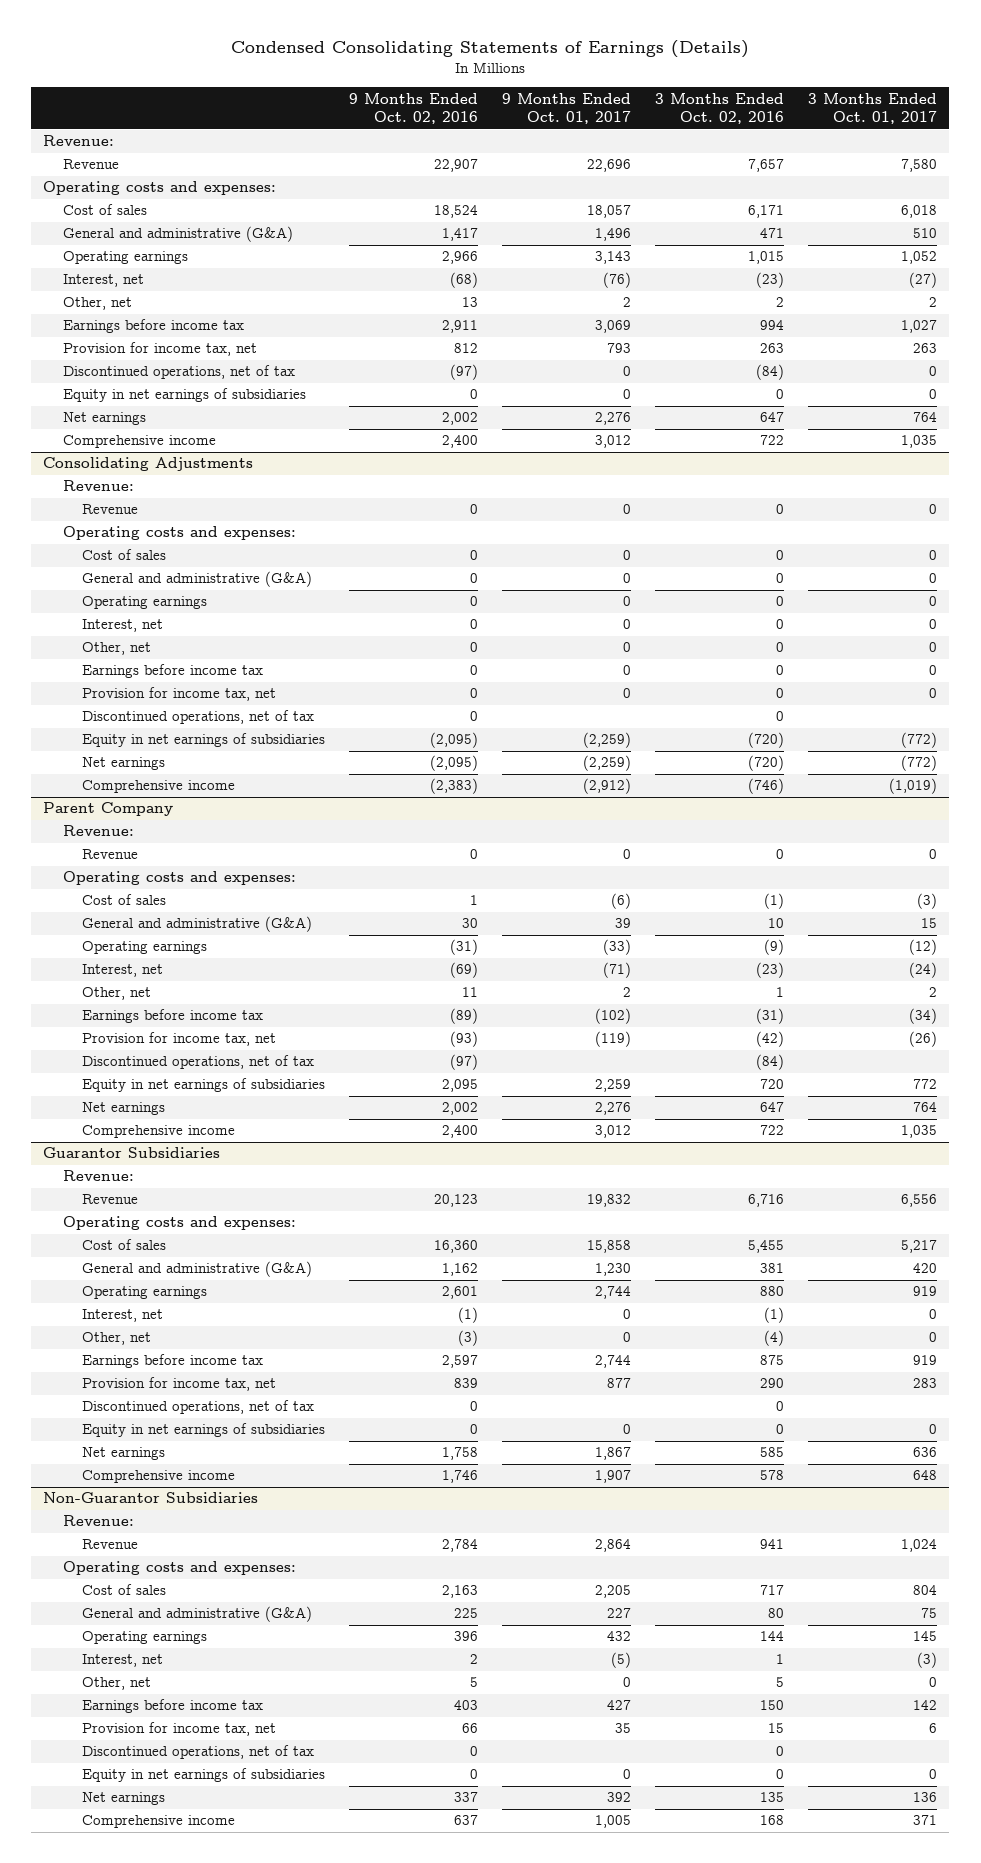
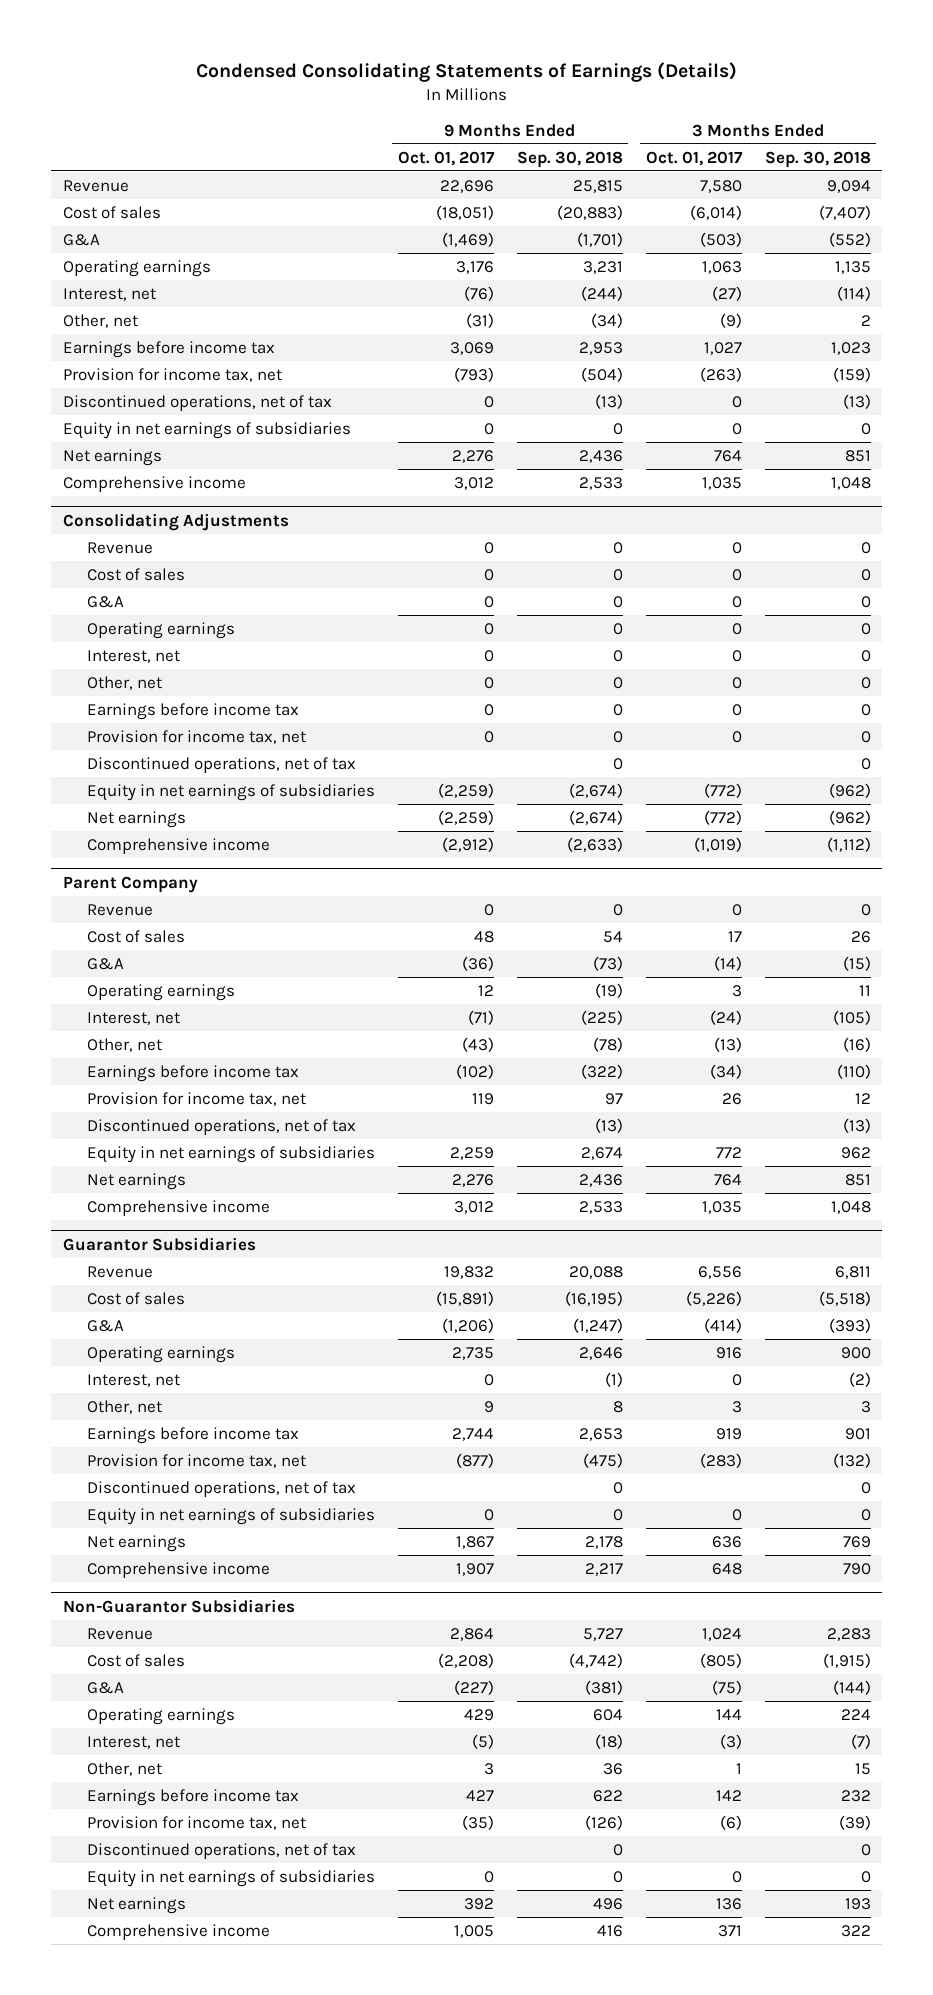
- | 9 Months Ended Oct. 02, 2016 | 9 Months Ended Oct. 01, 2017 | 3 Months Ended Oct. 02, 2016 | 3 Months Ended Oct. 01, 2017
+ | 9 Months Ended Oct. 01, 2017 | 9 Months Ended Sep. 30, 2018 | 3 Months Ended Oct. 01, 2017 | 3 Months Ended Sep. 30, 2018
- Revenue:
- Operating costs and expenses:
- Cost of sales | 18,524 | 18,057 | 6,171 | 6,018
- General and administrative (G&A) | 1,417 | 1,496 | 471 | 510
- Operating earnings | 2,966 | 3,143 | 1,015 | 1,052
+ Cost of sales | (18,051) | (20,883) | (6,014) | (7,407)
+ G&A | (1,469) | (1,701) | (503) | (552)
+ Operating earnings | 3,176 | 3,231 | 1,063 | 1,135
- Other, net | 13 | 2 | 2 | 2
+ Other, net | (31) | (34) | (9) | 2
- Provision for income tax, net | 812 | 793 | 263 | 263
+ Provision for income tax, net | (793) | (504) | (263) | (159)
@ Consolidating Adjustments
- Revenue:
- Operating costs and expenses:
- General and administrative (G&A) | 0 | 0 | 0 | 0
+ G&A | 0 | 0 | 0 | 0
@ Parent Company
- Revenue:
- Operating costs and expenses:
- Cost of sales | 1 | (6) | (1) | (3)
- General and administrative (G&A) | 30 | 39 | 10 | 15
- Operating earnings | (31) | (33) | (9) | (12)
+ Cost of sales | 48 | 54 | 17 | 26
+ G&A | (36) | (73) | (14) | (15)
+ Operating earnings | 12 | (19) | 3 | 11
- Other, net | 11 | 2 | 1 | 2
+ Other, net | (43) | (78) | (13) | (16)
- Provision for income tax, net | (93) | (119) | (42) | (26)
+ Provision for income tax, net | 119 | 97 | 26 | 12
@ Guarantor Subsidiaries
- Revenue:
- Operating costs and expenses:
- Cost of sales | 16,360 | 15,858 | 5,455 | 5,217
- General and administrative (G&A) | 1,162 | 1,230 | 381 | 420
- Operating earnings | 2,601 | 2,744 | 880 | 919
+ Cost of sales | (15,891) | (16,195) | (5,226) | (5,518)
+ G&A | (1,206) | (1,247) | (414) | (393)
+ Operating earnings | 2,735 | 2,646 | 916 | 900
- Other, net | (3) | 0 | (4) | 0
+ Other, net | 9 | 8 | 3 | 3
- Provision for income tax, net | 839 | 877 | 290 | 283
+ Provision for income tax, net | (877) | (475) | (283) | (132)
@ Non-Guarantor Subsidiaries
- Revenue:
- Operating costs and expenses:
- Cost of sales | 2,163 | 2,205 | 717 | 804
- General and administrative (G&A) | 225 | 227 | 80 | 75
- Operating earnings | 396 | 432 | 144 | 145
+ Cost of sales | (2,208) | (4,742) | (805) | (1,915)
+ G&A | (227) | (381) | (75) | (144)
+ Operating earnings | 429 | 604 | 144 | 224
- Other, net | 5 | 0 | 5 | 0
+ Other, net | 3 | 36 | 1 | 15
- Provision for income tax, net | 66 | 35 | 15 | 6
+ Provision for income tax, net | (35) | (126) | (6) | (39)

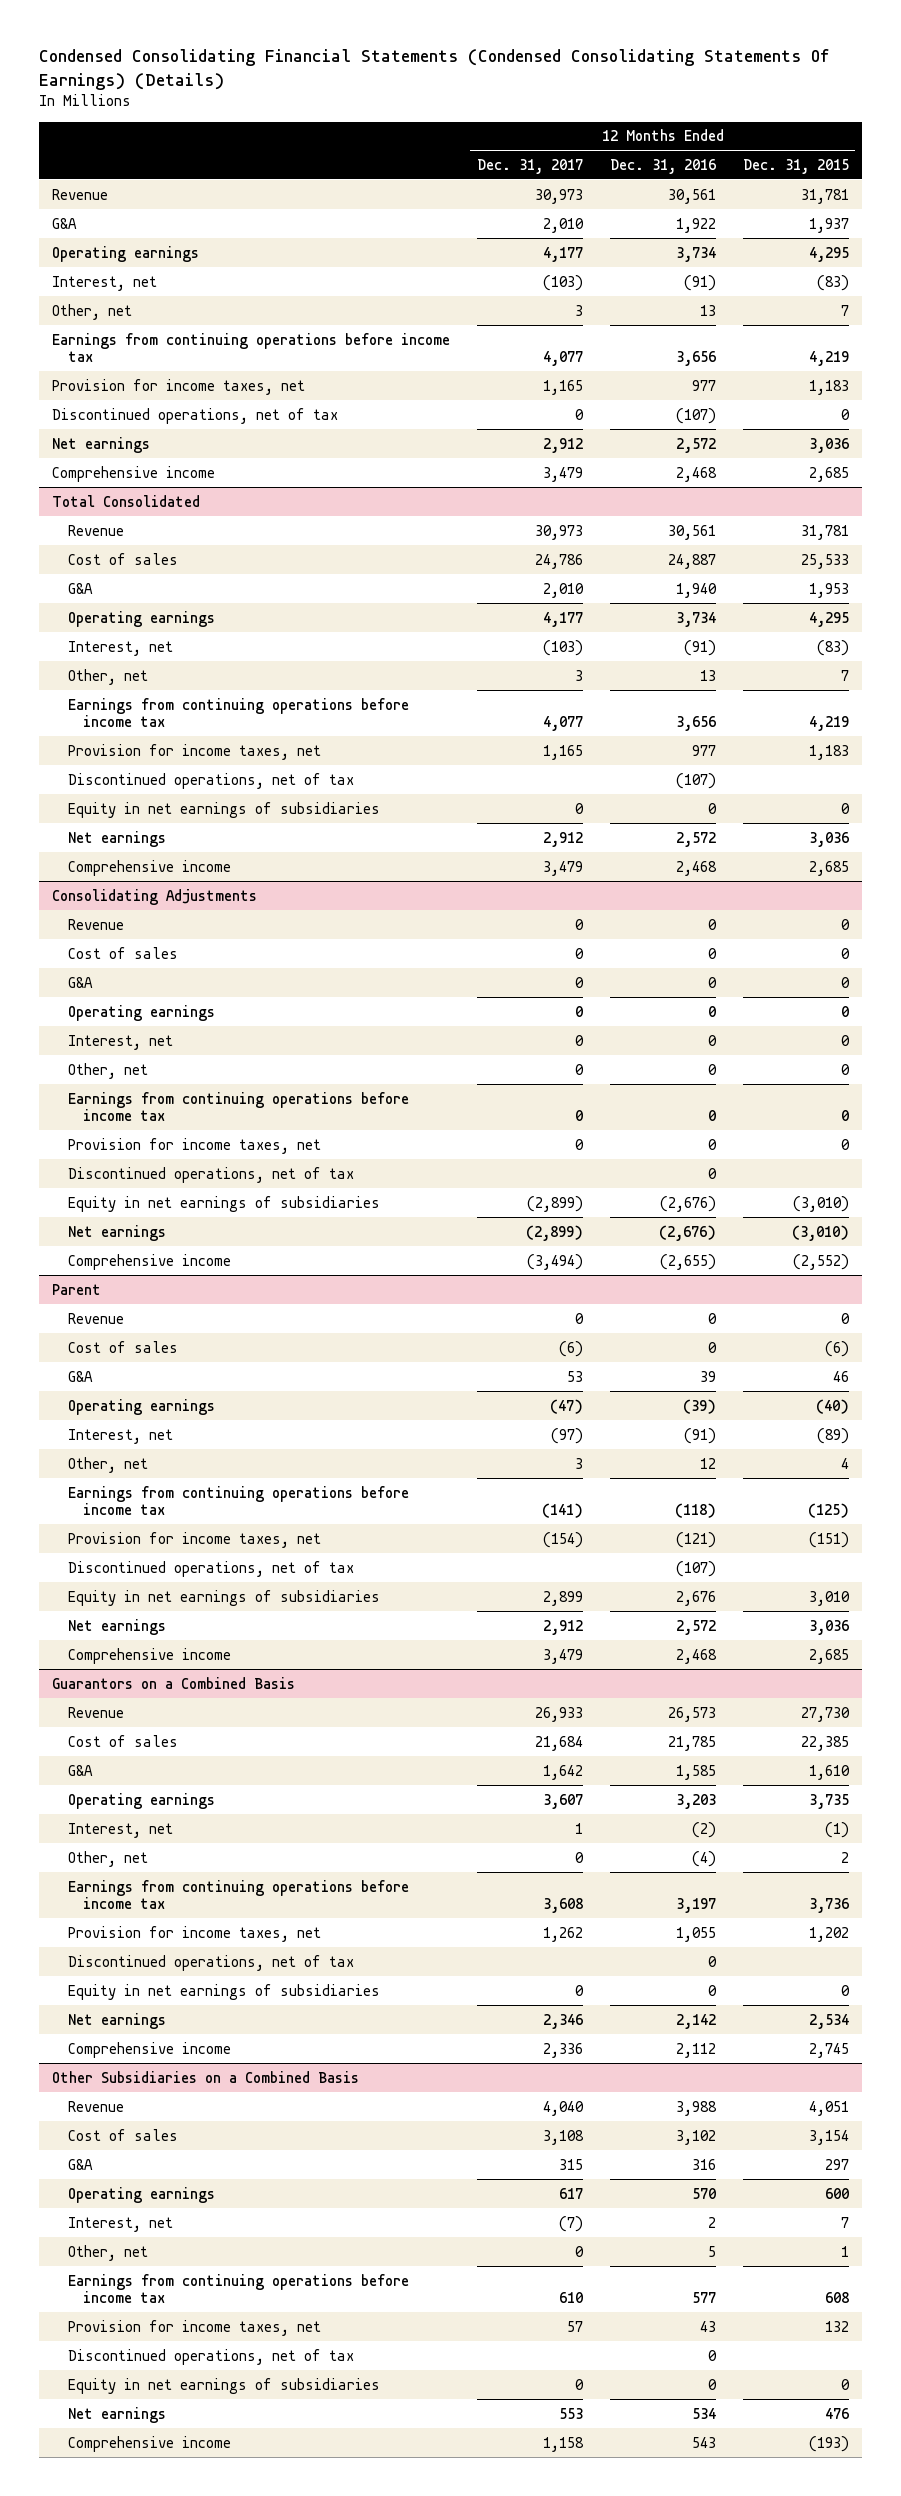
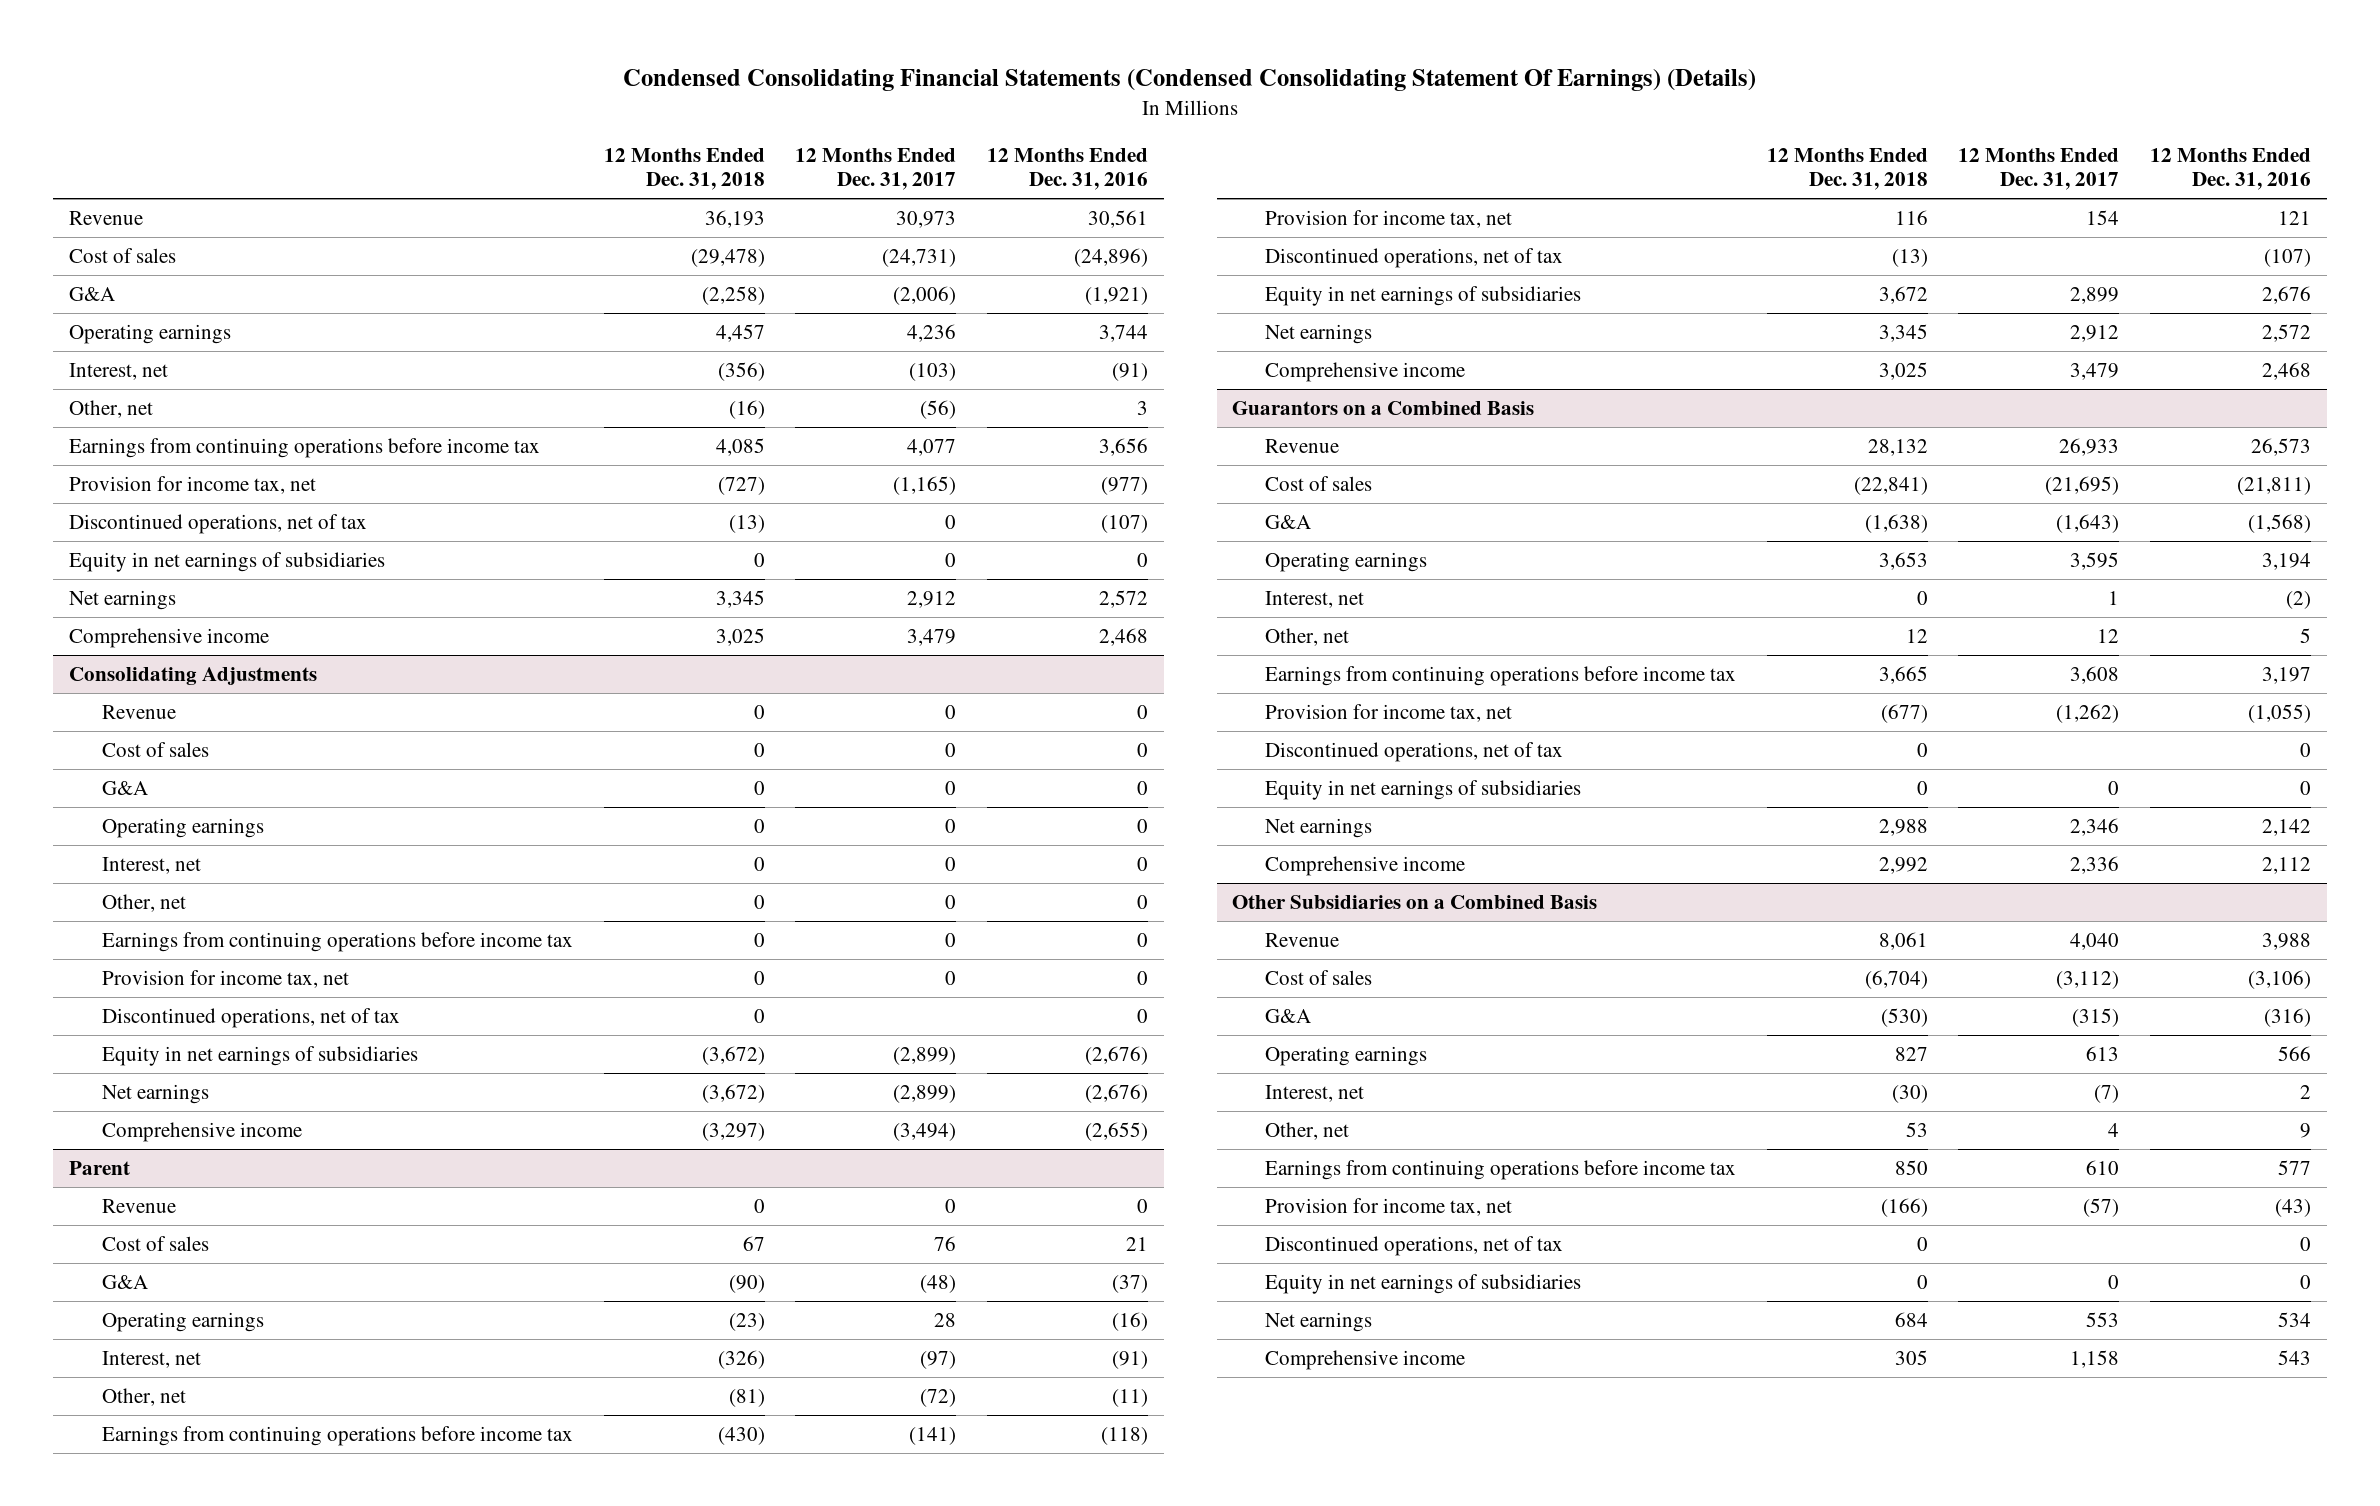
- Condensed Consolidating Financial Statements (Condensed Consolidating Statements Of Earnings) (Details)
+ Condensed Consolidating Financial Statements (Condensed Consolidating Statement Of Earnings) (Details)
- | 12 Months Ended Dec. 31, 2017 | 12 Months Ended Dec. 31, 2016 | 12 Months Ended Dec. 31, 2015
+ | 12 Months Ended Dec. 31, 2018 | 12 Months Ended Dec. 31, 2017 | 12 Months Ended Dec. 31, 2016
- G&A | 2,010 | 1,922 | 1,937
- Operating earnings | 4,177 | 3,734 | 4,295
+ Cost of sales | (29,478) | (24,731) | (24,896)
+ G&A | (2,258) | (2,006) | (1,921)
+ Operating earnings | 4,457 | 4,236 | 3,744
- Other, net | 3 | 13 | 7
+ Other, net | (16) | (56) | 3
- Provision for income taxes, net | 1,165 | 977 | 1,183
+ Provision for income tax, net | (727) | (1,165) | (977)
- Net earnings | 2,912 | 2,572 | 3,036
- Comprehensive income | 3,479 | 2,468 | 2,685
- Total Consolidated
- Revenue | 30,973 | 30,561 | 31,781
- Cost of sales | 24,786 | 24,887 | 25,533
- G&A | 2,010 | 1,940 | 1,953
- Operating earnings | 4,177 | 3,734 | 4,295
- Interest, net | (103) | (91) | (83)
- Other, net | 3 | 13 | 7
- Earnings from continuing operations before income tax | 4,077 | 3,656 | 4,219
- Provision for income taxes, net | 1,165 | 977 | 1,183
- Discontinued operations, net of tax | | (107) |
@ Consolidating Adjustments
- Provision for income taxes, net | 0 | 0 | 0
+ Provision for income tax, net | 0 | 0 | 0
@ Parent
- Cost of sales | (6) | 0 | (6)
- G&A | 53 | 39 | 46
- Operating earnings | (47) | (39) | (40)
+ Cost of sales | 67 | 76 | 21
+ G&A | (90) | (48) | (37)
+ Operating earnings | (23) | 28 | (16)
- Other, net | 3 | 12 | 4
+ Other, net | (81) | (72) | (11)
- Provision for income taxes, net | (154) | (121) | (151)
+ Provision for income tax, net | 116 | 154 | 121
@ Guarantors on a Combined Basis
- Cost of sales | 21,684 | 21,785 | 22,385
- G&A | 1,642 | 1,585 | 1,610
- Operating earnings | 3,607 | 3,203 | 3,735
+ Cost of sales | (22,841) | (21,695) | (21,811)
+ G&A | (1,638) | (1,643) | (1,568)
+ Operating earnings | 3,653 | 3,595 | 3,194
- Other, net | 0 | (4) | 2
+ Other, net | 12 | 12 | 5
- Provision for income taxes, net | 1,262 | 1,055 | 1,202
+ Provision for income tax, net | (677) | (1,262) | (1,055)
@ Other Subsidiaries on a Combined Basis
- Cost of sales | 3,108 | 3,102 | 3,154
- G&A | 315 | 316 | 297
- Operating earnings | 617 | 570 | 600
+ Cost of sales | (6,704) | (3,112) | (3,106)
+ G&A | (530) | (315) | (316)
+ Operating earnings | 827 | 613 | 566
- Other, net | 0 | 5 | 1
+ Other, net | 53 | 4 | 9
- Provision for income taxes, net | 57 | 43 | 132
+ Provision for income tax, net | (166) | (57) | (43)

